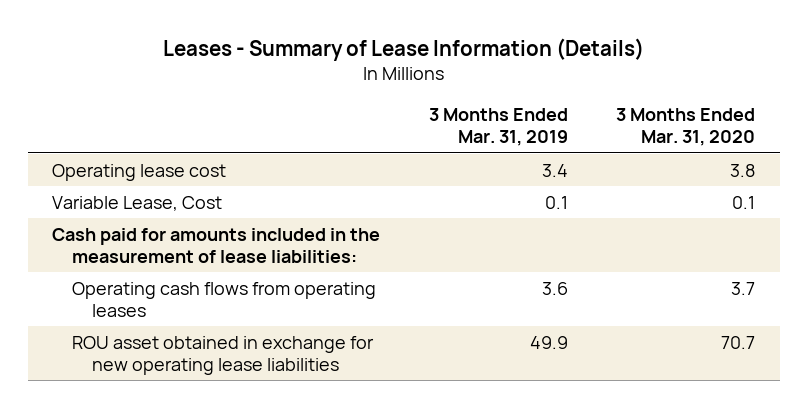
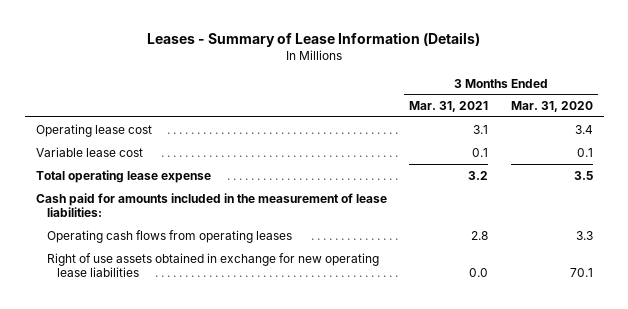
- | 3 Months Ended Mar. 31, 2019 | 3 Months Ended Mar. 31, 2020
+ | 3 Months Ended Mar. 31, 2021 | 3 Months Ended Mar. 31, 2020
- Operating lease cost | 3.4 | 3.8
- Variable Lease, Cost | 0.1 | 0.1
+ Operating lease cost | 3.1 | 3.4
+ Variable lease cost | 0.1 | 0.1
+ Total operating lease expense | 3.2 | 3.5
- Operating cash flows from operating leases | 3.6 | 3.7
- ROU asset obtained in exchange for new operating lease liabilities | 49.9 | 70.7
+ Operating cash flows from operating leases | 2.8 | 3.3
+ Right of use assets obtained in exchange for new operating lease liabilities | 0.0 | 70.1

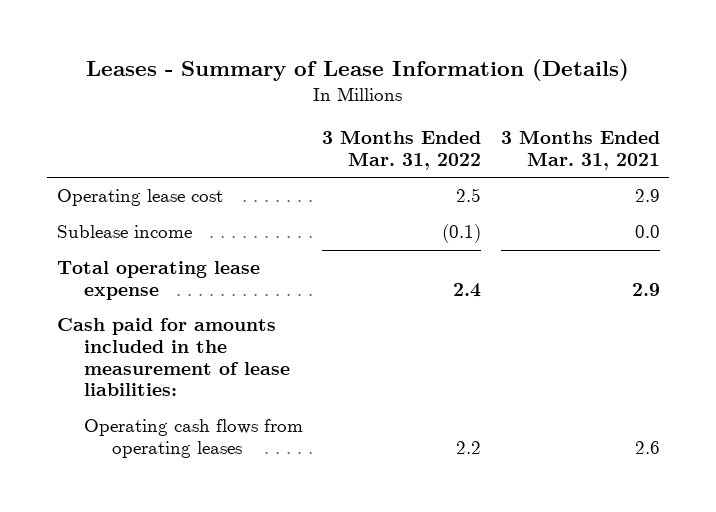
- | 3 Months Ended Mar. 31, 2021 | 3 Months Ended Mar. 31, 2020
+ | 3 Months Ended Mar. 31, 2022 | 3 Months Ended Mar. 31, 2021
- Operating lease cost | 3.1 | 3.4
- Variable lease cost | 0.1 | 0.1
- Total operating lease expense | 3.2 | 3.5
+ Operating lease cost | 2.5 | 2.9
+ Sublease income | (0.1) | 0.0
+ Total operating lease expense | 2.4 | 2.9
- Operating cash flows from operating leases | 2.8 | 3.3
- Right of use assets obtained in exchange for new operating lease liabilities | 0.0 | 70.1
+ Operating cash flows from operating leases | 2.2 | 2.6

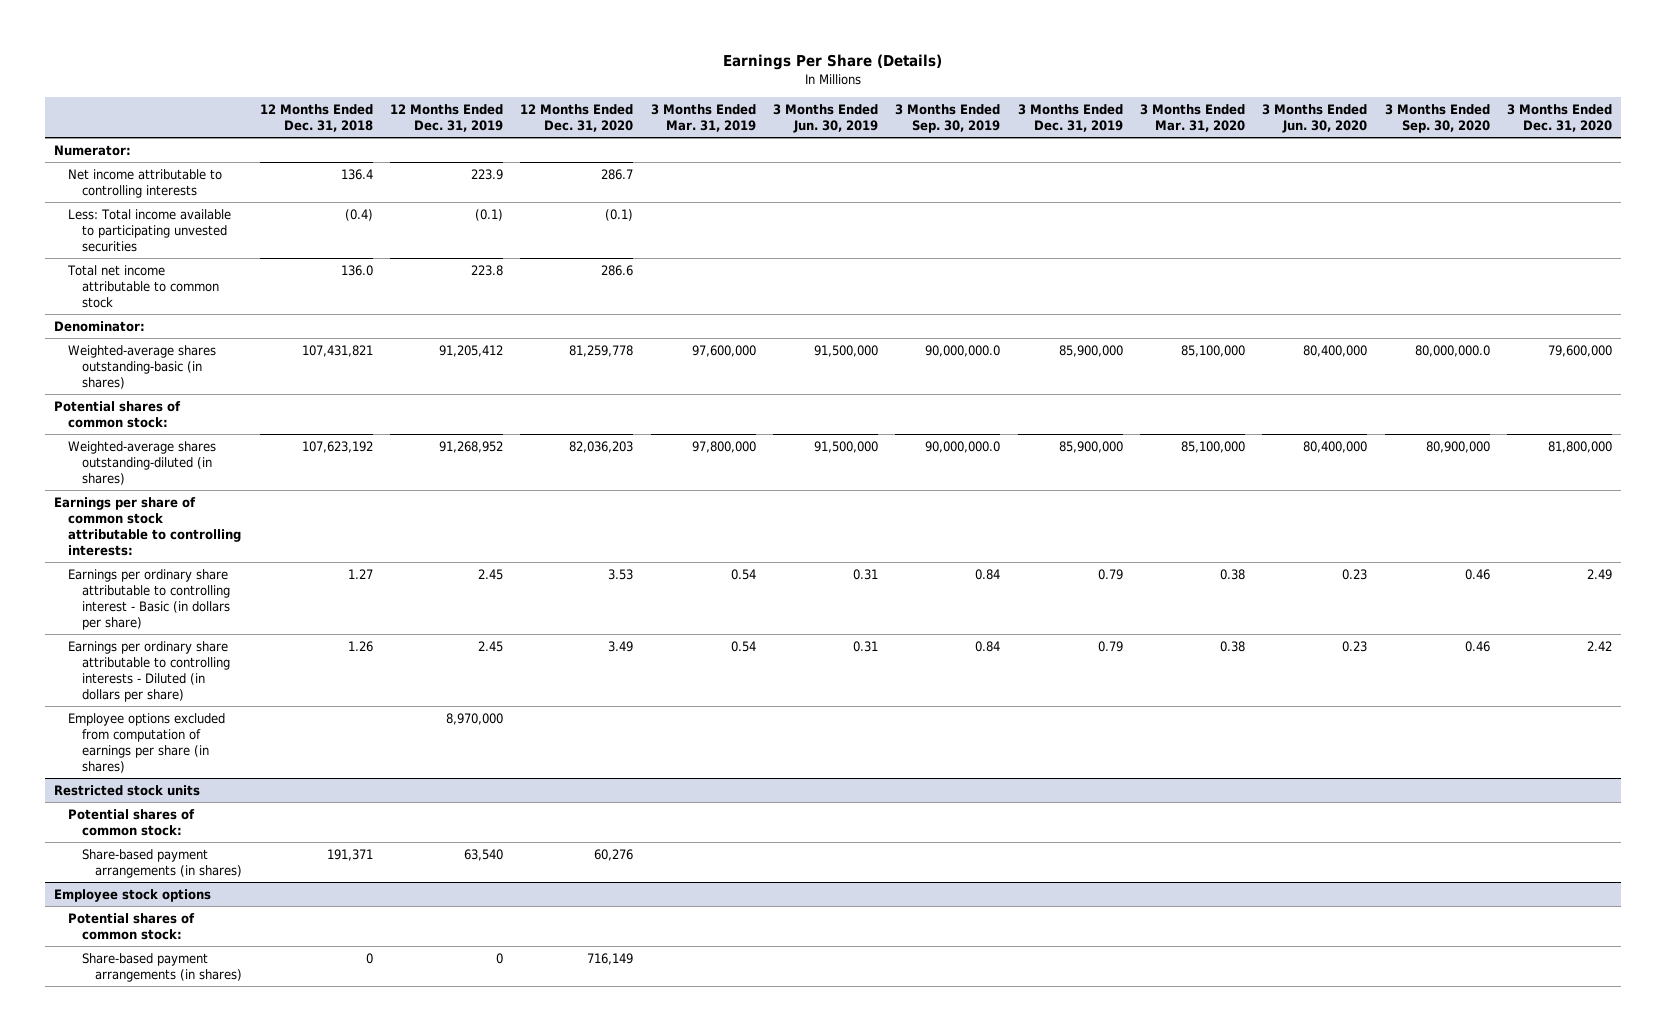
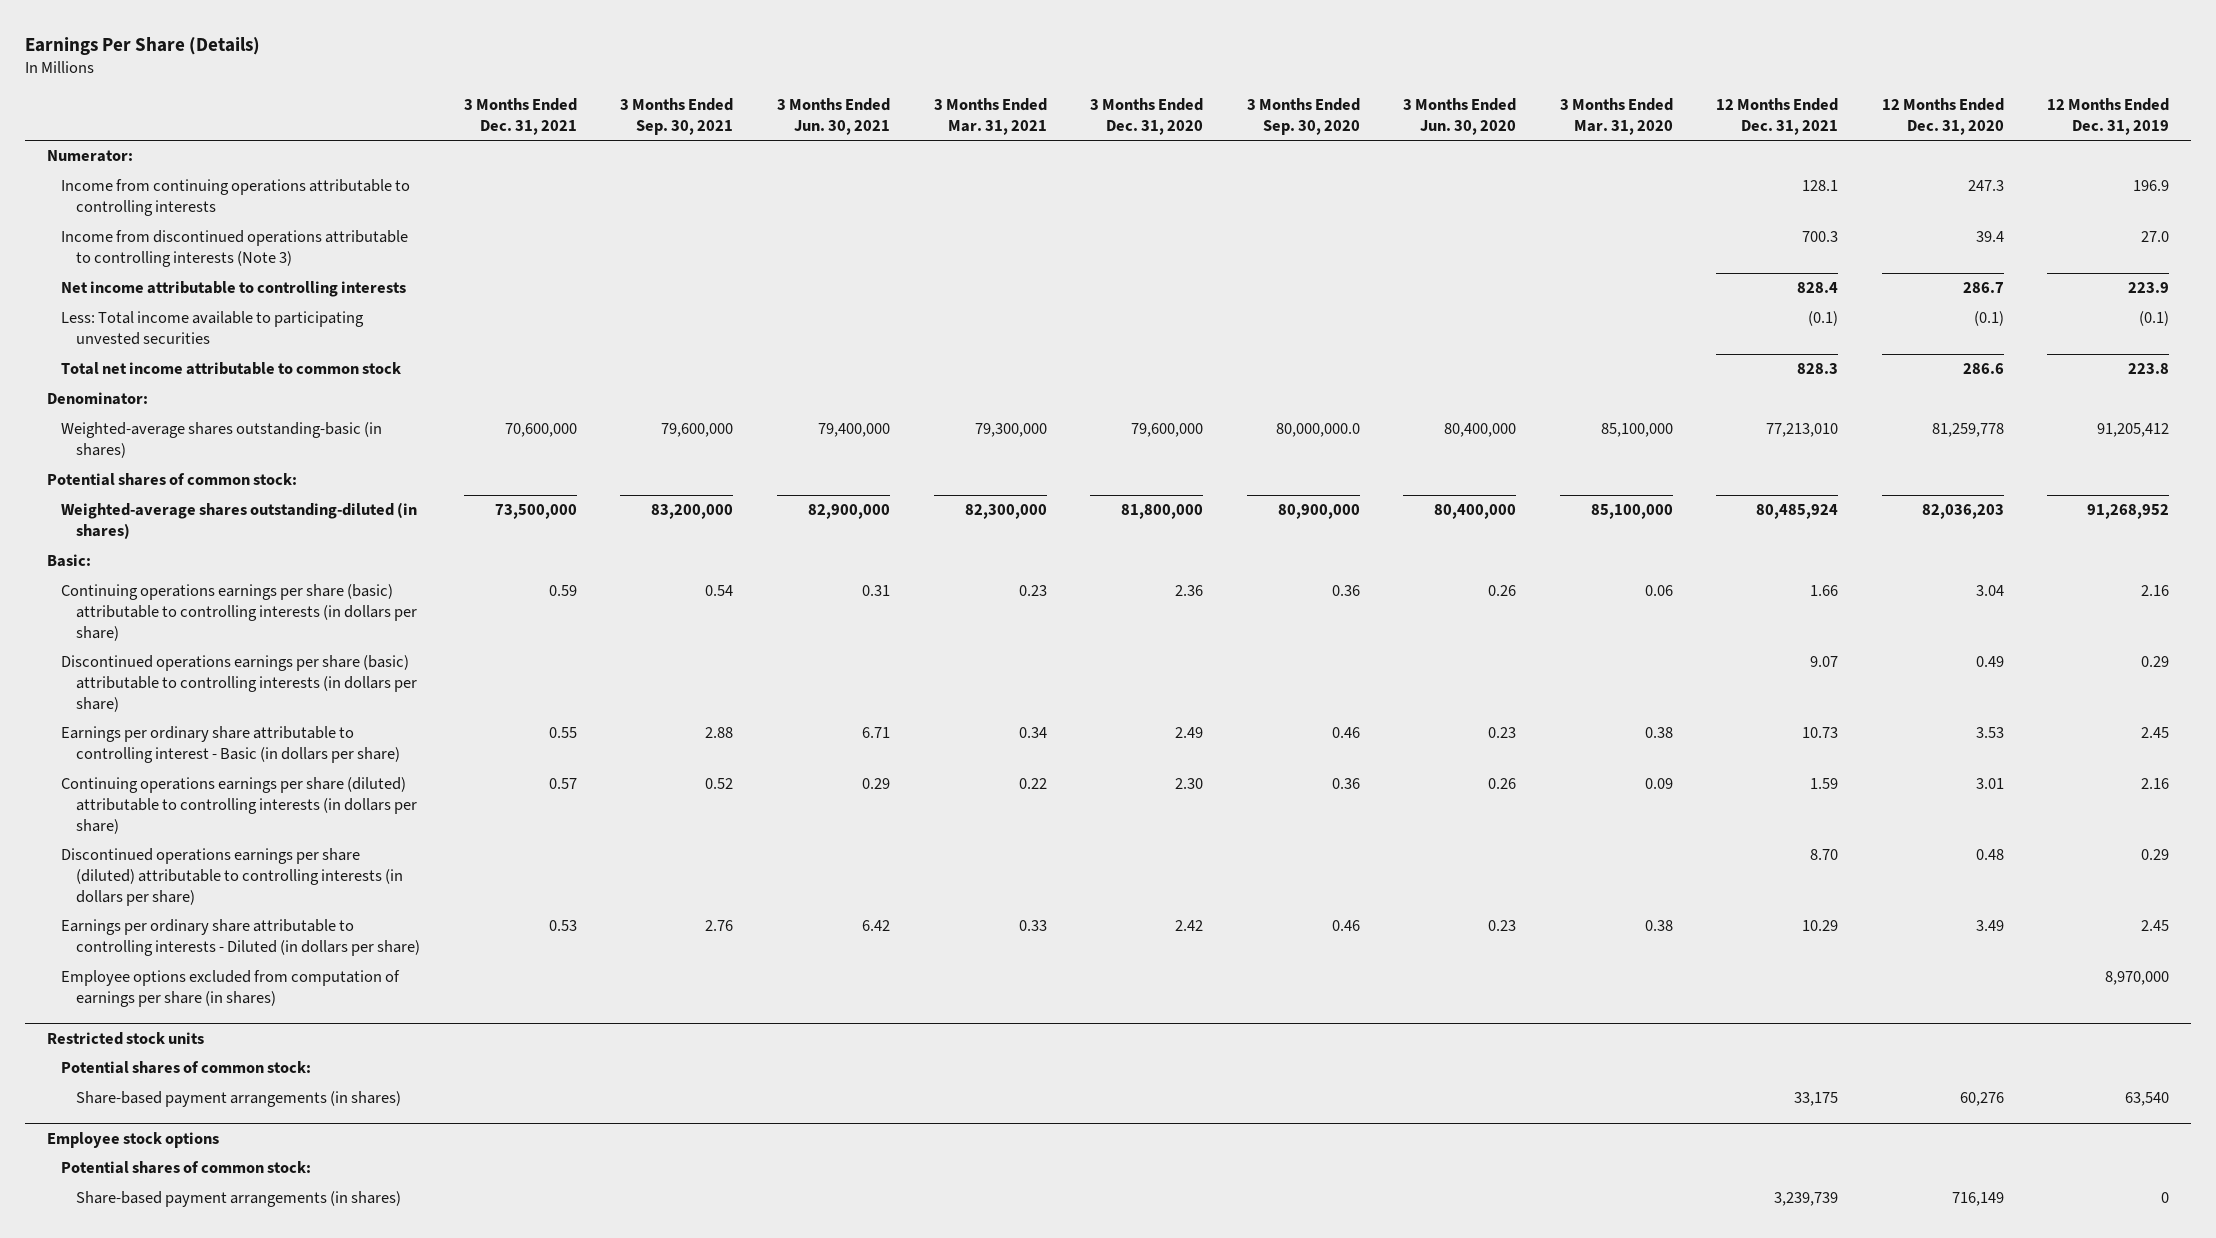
- | 12 Months Ended Dec. 31, 2018 | 12 Months Ended Dec. 31, 2019 | 12 Months Ended Dec. 31, 2020 | 3 Months Ended Mar. 31, 2019 | 3 Months Ended Jun. 30, 2019 | 3 Months Ended Sep. 30, 2019 | 3 Months Ended Dec. 31, 2019 | 3 Months Ended Mar. 31, 2020 | 3 Months Ended Jun. 30, 2020 | 3 Months Ended Sep. 30, 2020 | 3 Months Ended Dec. 31, 2020
+ | 3 Months Ended Dec. 31, 2021 | 3 Months Ended Sep. 30, 2021 | 3 Months Ended Jun. 30, 2021 | 3 Months Ended Mar. 31, 2021 | 3 Months Ended Dec. 31, 2020 | 3 Months Ended Sep. 30, 2020 | 3 Months Ended Jun. 30, 2020 | 3 Months Ended Mar. 31, 2020 | 12 Months Ended Dec. 31, 2021 | 12 Months Ended Dec. 31, 2020 | 12 Months Ended Dec. 31, 2019
+ Income from continuing operations attributable to controlling interests | | | | | | | | | 128.1 | 247.3 | 196.9
+ Income from discontinued operations attributable to controlling interests (Note 3) | | | | | | | | | 700.3 | 39.4 | 27.0
- Earnings per share of common stock attributable to controlling interests:
+ Basic:
+ Continuing operations earnings per share (basic) attributable to controlling interests (in dollars per share) | 0.59 | 0.54 | 0.31 | 0.23 | 2.36 | 0.36 | 0.26 | 0.06 | 1.66 | 3.04 | 2.16
+ Discontinued operations earnings per share (basic) attributable to controlling interests (in dollars per share) | | | | | | | | | 9.07 | 0.49 | 0.29
+ Continuing operations earnings per share (diluted) attributable to controlling interests (in dollars per share) | 0.57 | 0.52 | 0.29 | 0.22 | 2.30 | 0.36 | 0.26 | 0.09 | 1.59 | 3.01 | 2.16
+ Discontinued operations earnings per share (diluted) attributable to controlling interests (in dollars per share) | | | | | | | | | 8.70 | 0.48 | 0.29

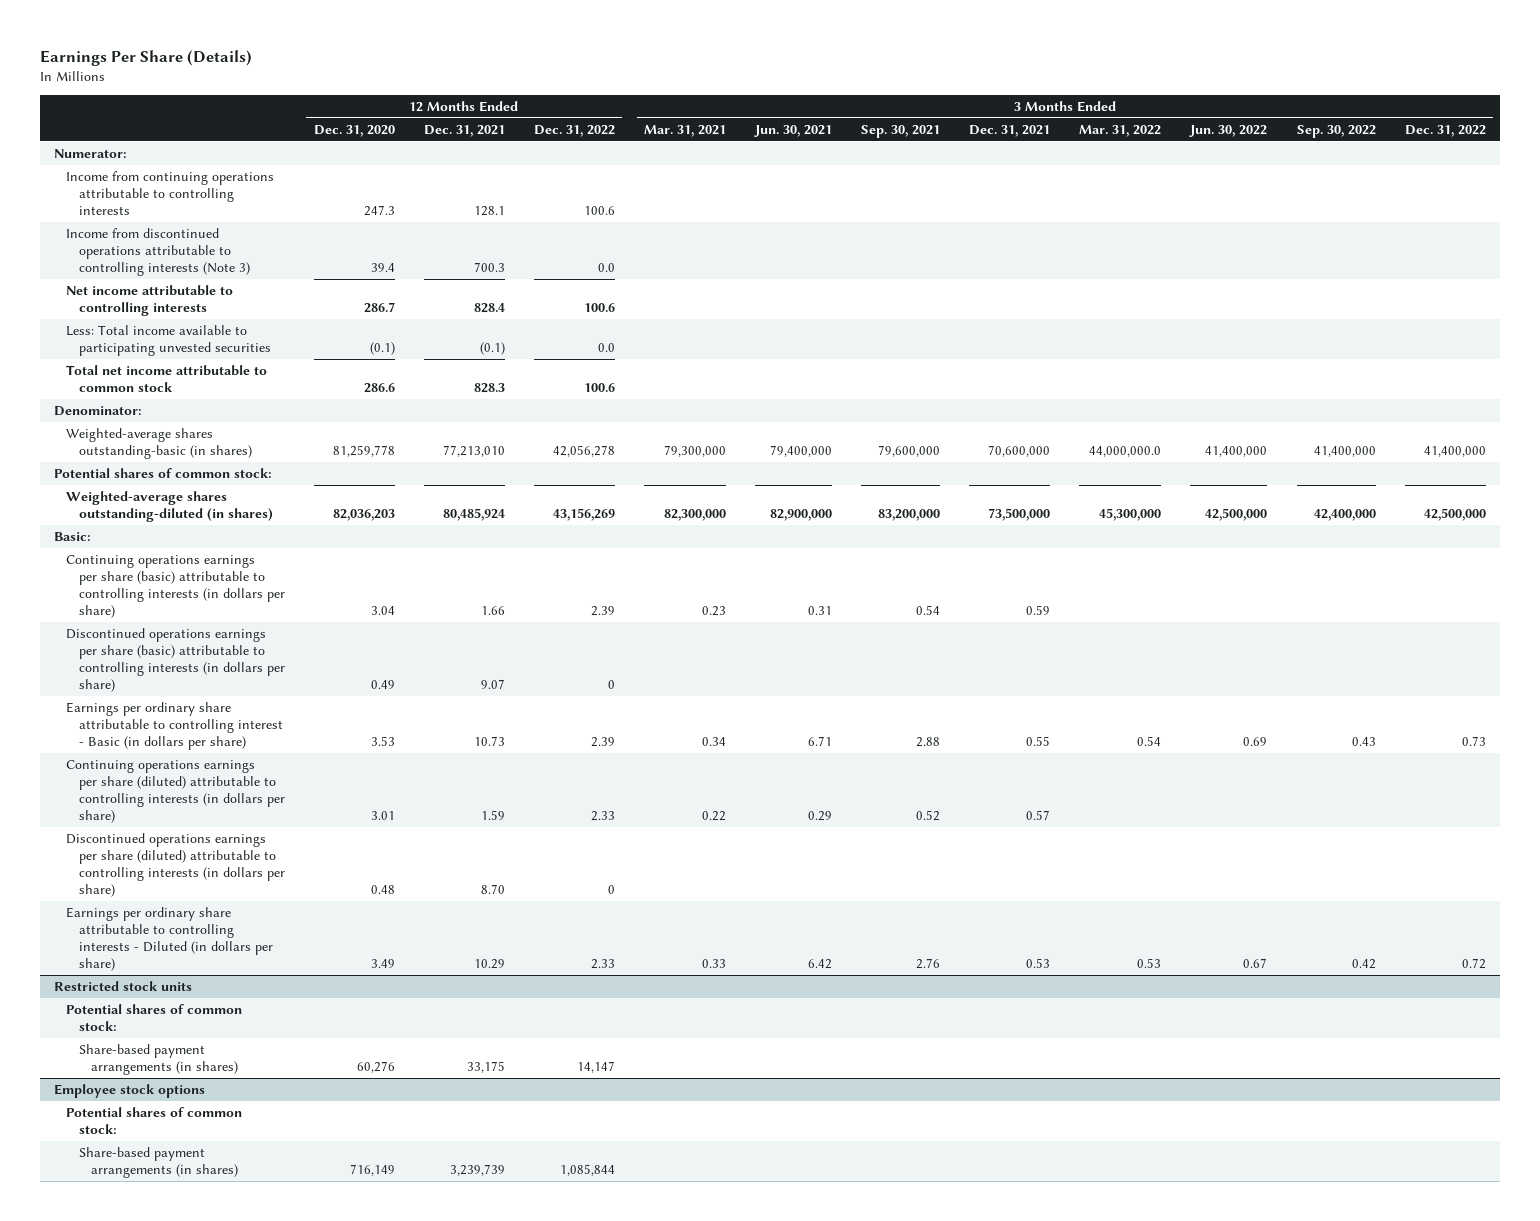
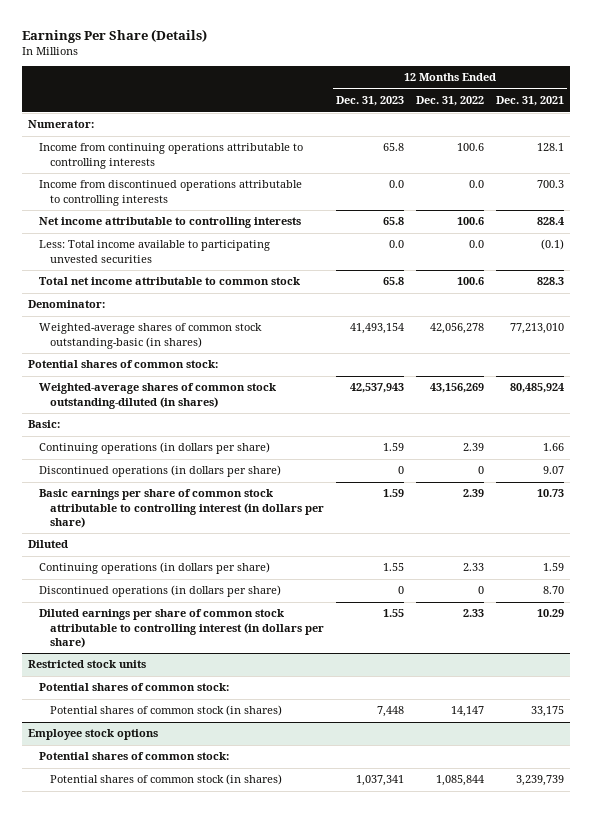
- | 12 Months Ended Dec. 31, 2020 | 12 Months Ended Dec. 31, 2021 | 12 Months Ended Dec. 31, 2022 | 3 Months Ended Mar. 31, 2021 | 3 Months Ended Jun. 30, 2021 | 3 Months Ended Sep. 30, 2021 | 3 Months Ended Dec. 31, 2021 | 3 Months Ended Mar. 31, 2022 | 3 Months Ended Jun. 30, 2022 | 3 Months Ended Sep. 30, 2022 | 3 Months Ended Dec. 31, 2022
+ | 12 Months Ended Dec. 31, 2023 | 12 Months Ended Dec. 31, 2022 | 12 Months Ended Dec. 31, 2021
- Income from discontinued operations attributable to controlling interests (Note 3) | 39.4 | 700.3 | 0.0 | | | | | | | |
+ Income from discontinued operations attributable to controlling interests | 0.0 | 0.0 | 700.3
- Weighted-average shares outstanding-basic (in shares) | 81,259,778 | 77,213,010 | 42,056,278 | 79,300,000 | 79,400,000 | 79,600,000 | 70,600,000 | 44,000,000.0 | 41,400,000 | 41,400,000 | 41,400,000
+ Weighted-average shares of common stock outstanding-basic (in shares) | 41,493,154 | 42,056,278 | 77,213,010
- Weighted-average shares outstanding-diluted (in shares) | 82,036,203 | 80,485,924 | 43,156,269 | 82,300,000 | 82,900,000 | 83,200,000 | 73,500,000 | 45,300,000 | 42,500,000 | 42,400,000 | 42,500,000
+ Weighted-average shares of common stock outstanding-diluted (in shares) | 42,537,943 | 43,156,269 | 80,485,924
- Continuing operations earnings per share (basic) attributable to controlling interests (in dollars per share) | 3.04 | 1.66 | 2.39 | 0.23 | 0.31 | 0.54 | 0.59 | | | |
- Discontinued operations earnings per share (basic) attributable to controlling interests (in dollars per share) | 0.49 | 9.07 | 0 | | | | | | | |
- Earnings per ordinary share attributable to controlling interest - Basic (in dollars per share) | 3.53 | 10.73 | 2.39 | 0.34 | 6.71 | 2.88 | 0.55 | 0.54 | 0.69 | 0.43 | 0.73
- Continuing operations earnings per share (diluted) attributable to controlling interests (in dollars per share) | 3.01 | 1.59 | 2.33 | 0.22 | 0.29 | 0.52 | 0.57 | | | |
- Discontinued operations earnings per share (diluted) attributable to controlling interests (in dollars per share) | 0.48 | 8.70 | 0 | | | | | | | |
- Earnings per ordinary share attributable to controlling interests - Diluted (in dollars per share) | 3.49 | 10.29 | 2.33 | 0.33 | 6.42 | 2.76 | 0.53 | 0.53 | 0.67 | 0.42 | 0.72
+ Continuing operations (in dollars per share) | 1.59 | 2.39 | 1.66
+ Discontinued operations (in dollars per share) | 0 | 0 | 9.07
+ Basic earnings per share of common stock attributable to controlling interest (in dollars per share) | 1.59 | 2.39 | 10.73
+ Diluted
+ Continuing operations (in dollars per share) | 1.55 | 2.33 | 1.59
+ Discontinued operations (in dollars per share) | 0 | 0 | 8.70
+ Diluted earnings per share of common stock attributable to controlling interest (in dollars per share) | 1.55 | 2.33 | 10.29
@ Restricted stock units
- Share-based payment arrangements (in shares) | 60,276 | 33,175 | 14,147 | | | | | | | |
+ Potential shares of common stock (in shares) | 7,448 | 14,147 | 33,175
@ Employee stock options
- Share-based payment arrangements (in shares) | 716,149 | 3,239,739 | 1,085,844 | | | | | | | |
+ Potential shares of common stock (in shares) | 1,037,341 | 1,085,844 | 3,239,739

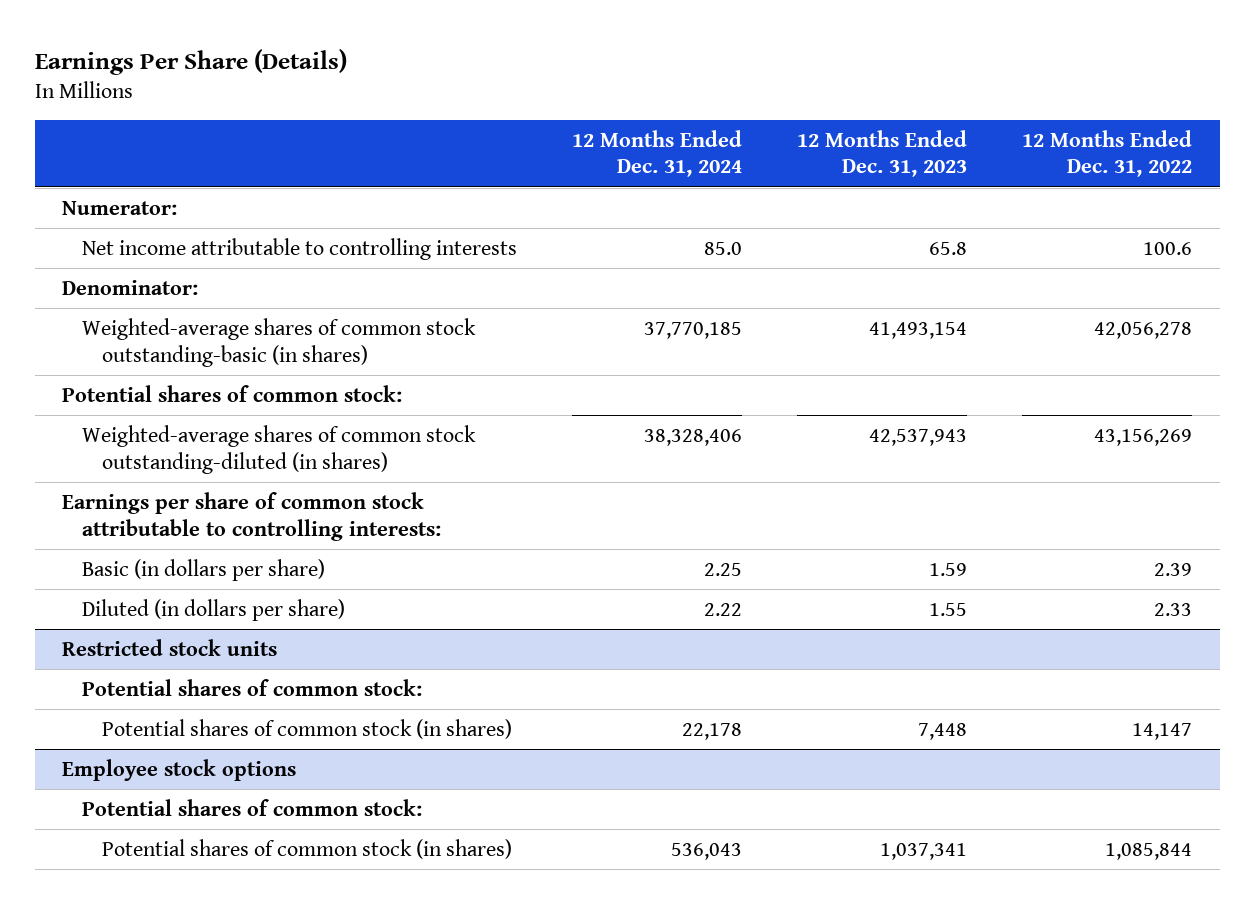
- | 12 Months Ended Dec. 31, 2023 | 12 Months Ended Dec. 31, 2022 | 12 Months Ended Dec. 31, 2021
+ | 12 Months Ended Dec. 31, 2024 | 12 Months Ended Dec. 31, 2023 | 12 Months Ended Dec. 31, 2022
- Income from continuing operations attributable to controlling interests | 65.8 | 100.6 | 128.1
- Income from discontinued operations attributable to controlling interests | 0.0 | 0.0 | 700.3
- Less: Total income available to participating unvested securities | 0.0 | 0.0 | (0.1)
- Total net income attributable to common stock | 65.8 | 100.6 | 828.3
- Basic:
- Continuing operations (in dollars per share) | 1.59 | 2.39 | 1.66
- Discontinued operations (in dollars per share) | 0 | 0 | 9.07
- Basic earnings per share of common stock attributable to controlling interest (in dollars per share) | 1.59 | 2.39 | 10.73
- Diluted
- Continuing operations (in dollars per share) | 1.55 | 2.33 | 1.59
- Discontinued operations (in dollars per share) | 0 | 0 | 8.70
- Diluted earnings per share of common stock attributable to controlling interest (in dollars per share) | 1.55 | 2.33 | 10.29
+ Earnings per share of common stock attributable to controlling interests:
+ Basic (in dollars per share) | 2.25 | 1.59 | 2.39
+ Diluted (in dollars per share) | 2.22 | 1.55 | 2.33

